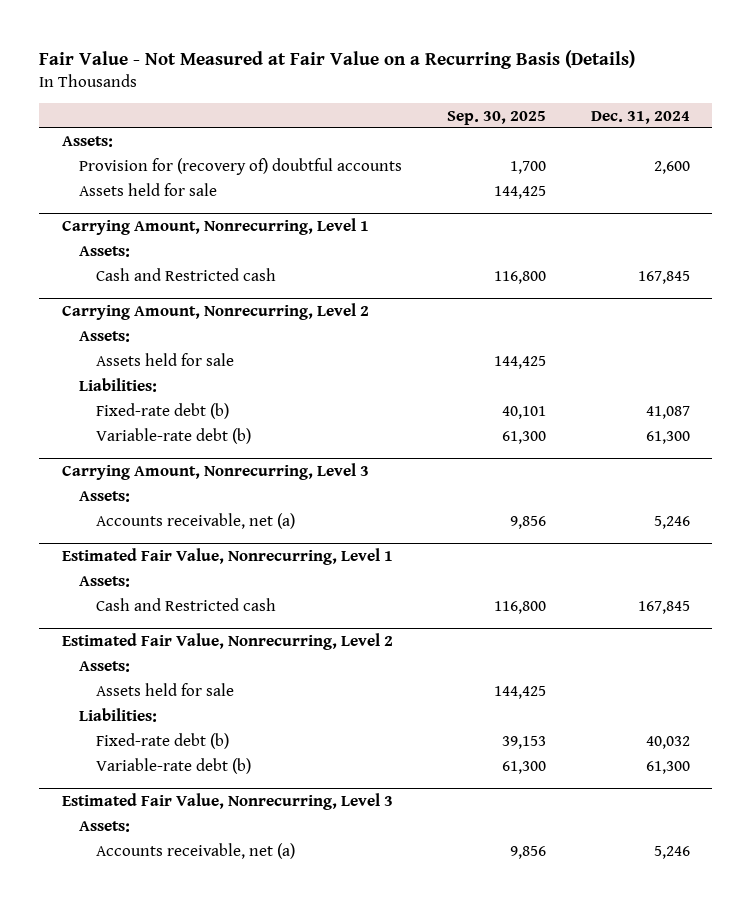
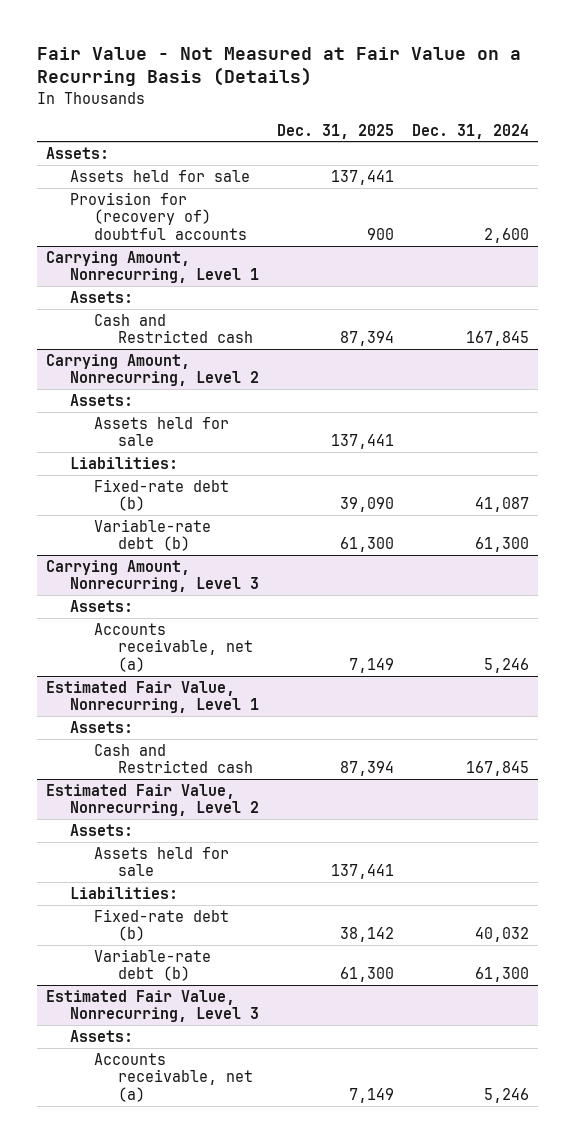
- | Sep. 30, 2025 | Dec. 31, 2024
+ | Dec. 31, 2025 | Dec. 31, 2024
moved down: Provision for (recovery of) doubtful accounts | 900 | 2,600

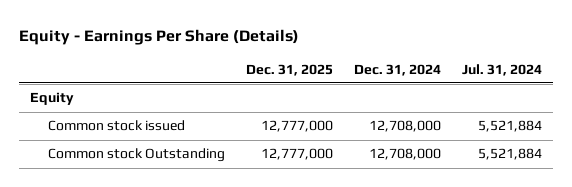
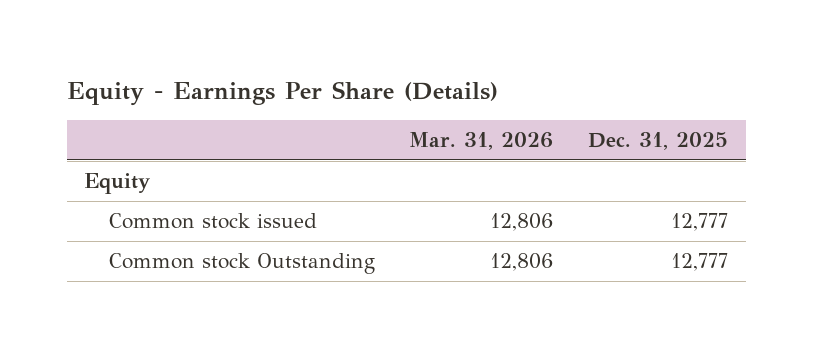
- | Dec. 31, 2025 | Dec. 31, 2024 | Jul. 31, 2024
+ | Mar. 31, 2026 | Dec. 31, 2025
- Common stock issued | 12,777,000 | 12,708,000 | 5,521,884
- Common stock Outstanding | 12,777,000 | 12,708,000 | 5,521,884
+ Common stock issued | 12,806 | 12,777
+ Common stock Outstanding | 12,806 | 12,777

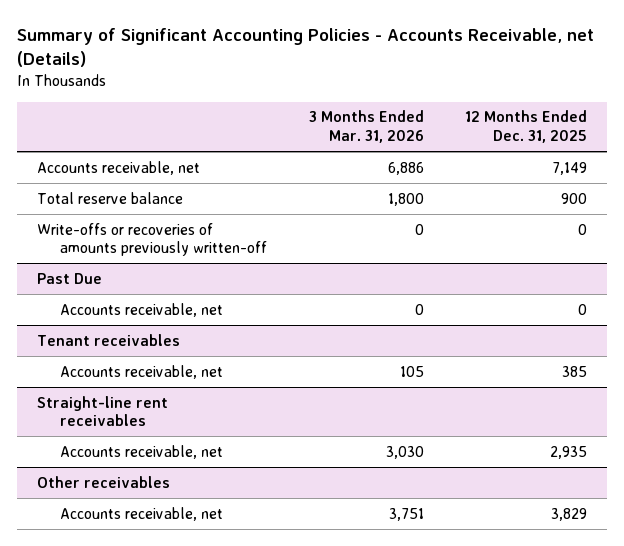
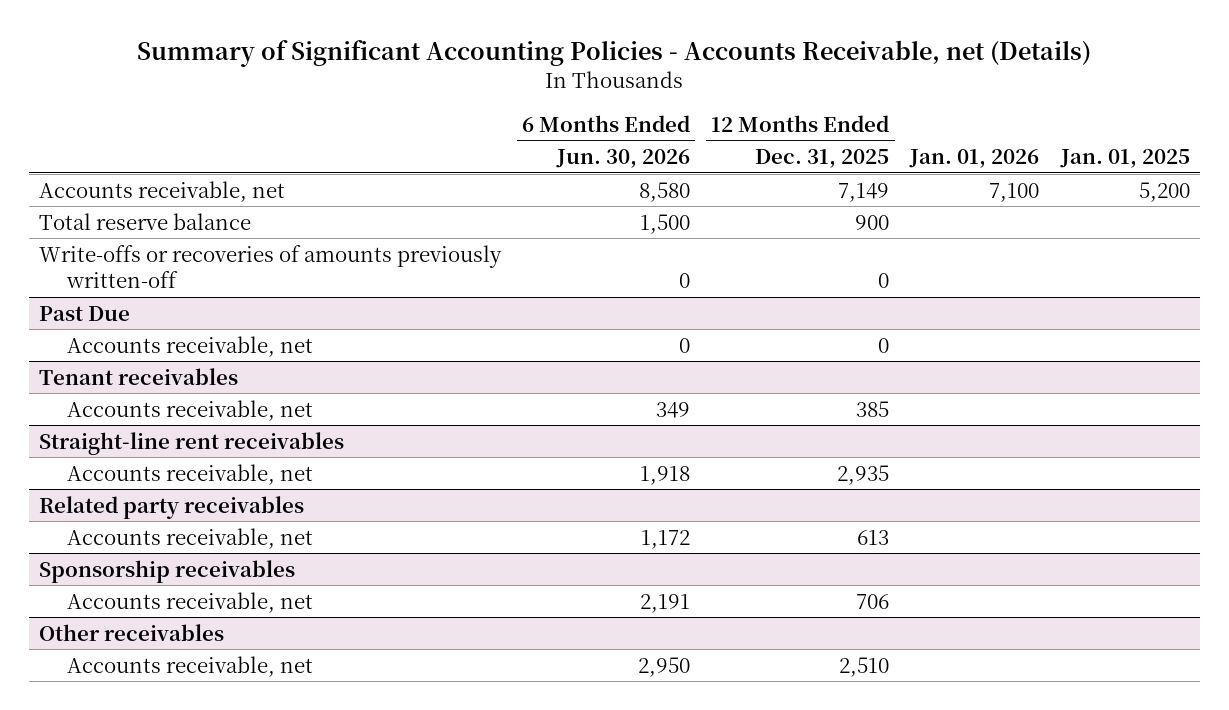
- | 3 Months Ended Mar. 31, 2026 | 12 Months Ended Dec. 31, 2025
+ | 6 Months Ended Jun. 30, 2026 | 12 Months Ended Dec. 31, 2025 | Jan. 01, 2026 | Jan. 01, 2025
+ Related party receivables
+ Accounts receivable, net | 1,172 | 613 | |
+ Sponsorship receivables
+ Accounts receivable, net | 2,191 | 706 | |
@ Other receivables
- Accounts receivable, net | 3,751 | 3,829
+ Accounts receivable, net | 2,950 | 2,510 | |

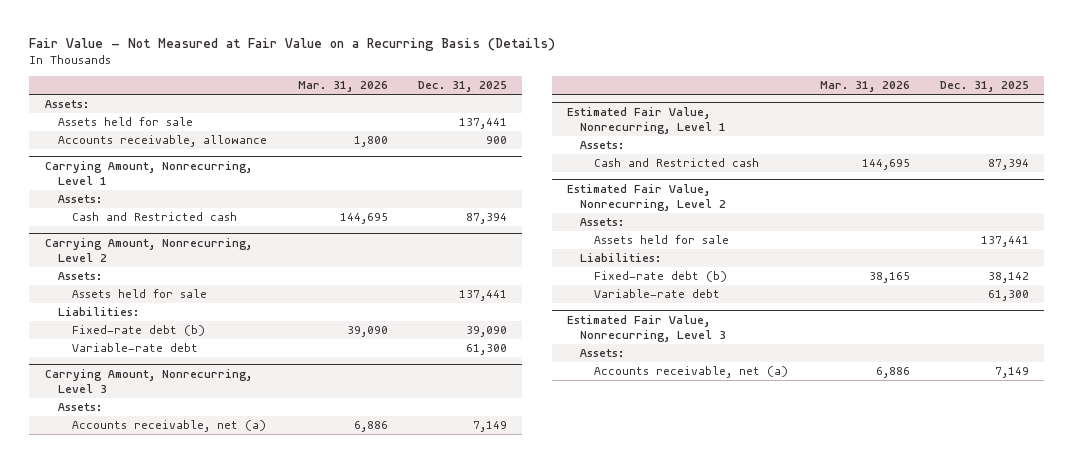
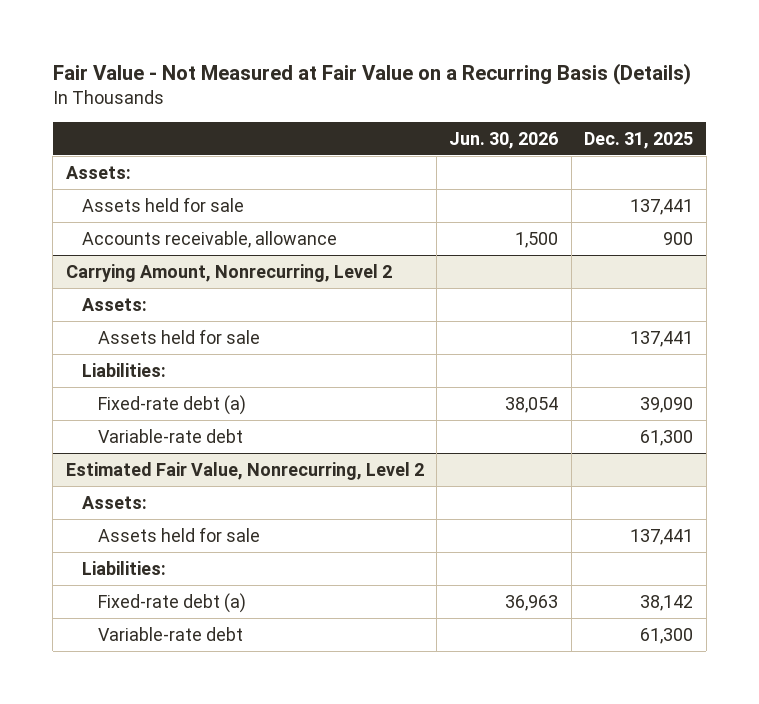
- | Mar. 31, 2026 | Dec. 31, 2025
+ | Jun. 30, 2026 | Dec. 31, 2025
- Carrying Amount, Nonrecurring, Level 1
- Assets:
- Cash and Restricted cash | 144,695 | 87,394
@ Carrying Amount, Nonrecurring, Level 2
- Fixed-rate debt (b) | 39,090 | 39,090
+ Fixed-rate debt (a) | 38,054 | 39,090
- Carrying Amount, Nonrecurring, Level 3
- Assets:
- Accounts receivable, net (a) | 6,886 | 7,149
- Estimated Fair Value, Nonrecurring, Level 1
- Assets:
- Cash and Restricted cash | 144,695 | 87,394
@ Estimated Fair Value, Nonrecurring, Level 2
- Fixed-rate debt (b) | 38,165 | 38,142
+ Fixed-rate debt (a) | 36,963 | 38,142
- Estimated Fair Value, Nonrecurring, Level 3
- Assets:
- Accounts receivable, net (a) | 6,886 | 7,149

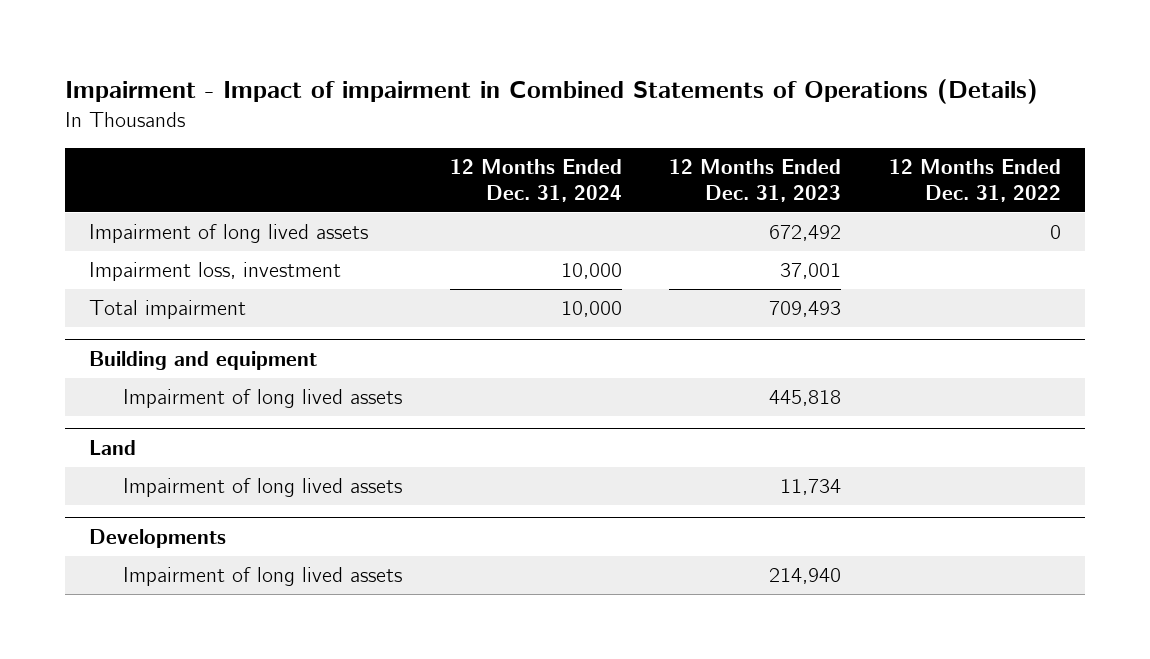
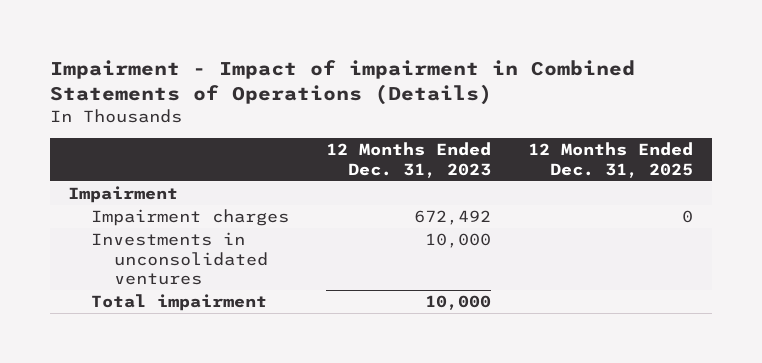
- | 12 Months Ended Dec. 31, 2024 | 12 Months Ended Dec. 31, 2023 | 12 Months Ended Dec. 31, 2022
+ | 12 Months Ended Dec. 31, 2023 | 12 Months Ended Dec. 31, 2025
- Impairment of long lived assets | | 672,492 | 0
- Impairment loss, investment | 10,000 | 37,001 |
- Total impairment | 10,000 | 709,493 |
- Building and equipment
- Impairment of long lived assets | | 445,818 |
- Land
- Impairment of long lived assets | | 11,734 |
- Developments
- Impairment of long lived assets | | 214,940 |
+ Impairment
+ Impairment charges | 672,492 | 0
+ Investments in unconsolidated ventures | 10,000 |
+ Total impairment | 10,000 |

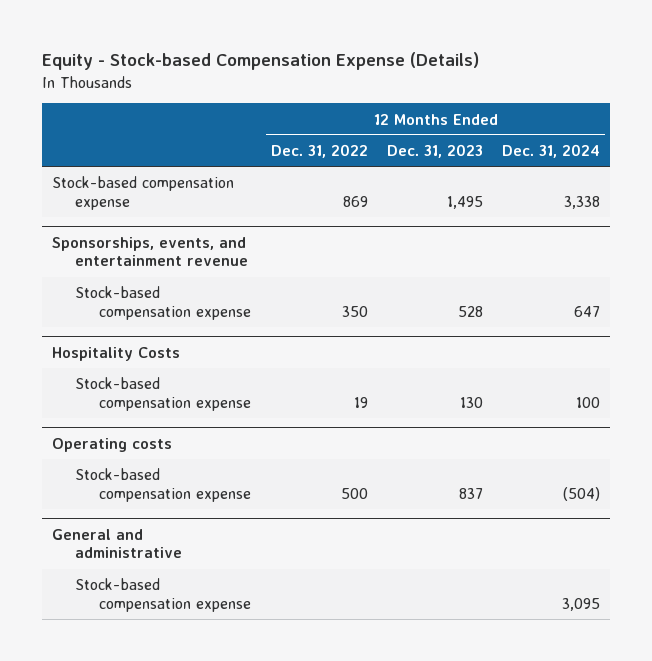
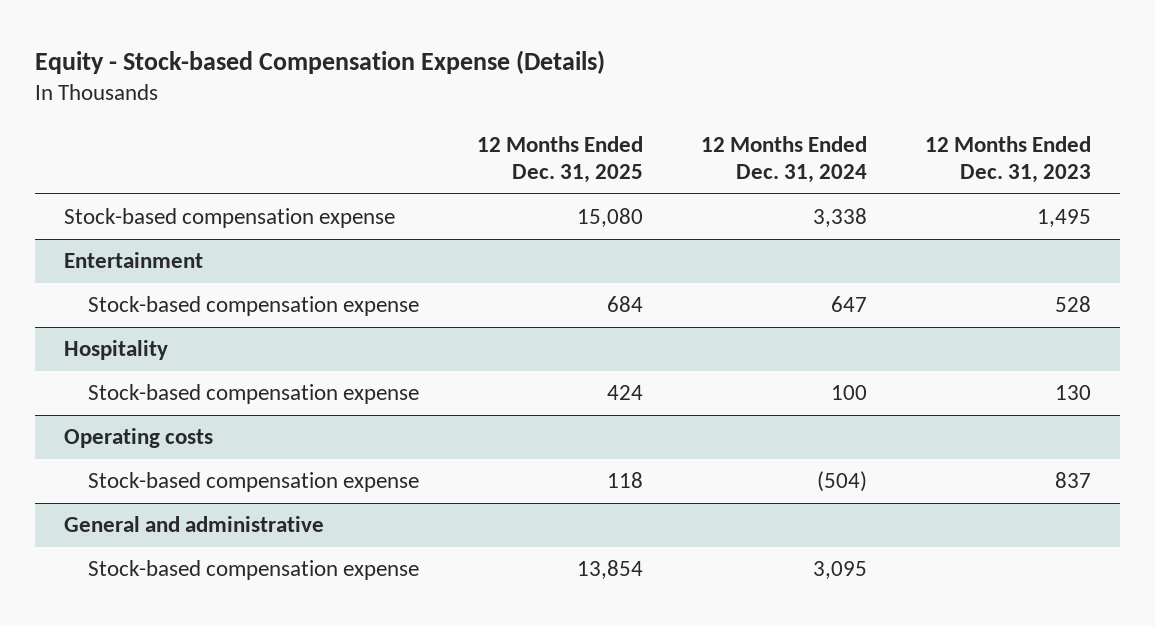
- | 12 Months Ended Dec. 31, 2022 | 12 Months Ended Dec. 31, 2023 | 12 Months Ended Dec. 31, 2024
+ | 12 Months Ended Dec. 31, 2025 | 12 Months Ended Dec. 31, 2024 | 12 Months Ended Dec. 31, 2023
- Sponsorships, events, and entertainment revenue
+ Entertainment
- Hospitality Costs
+ Hospitality

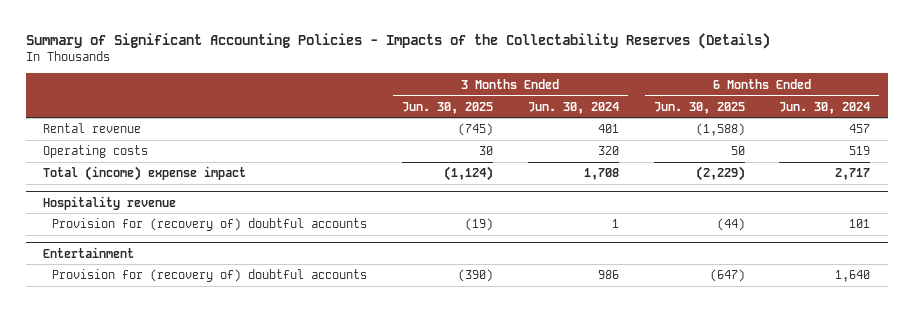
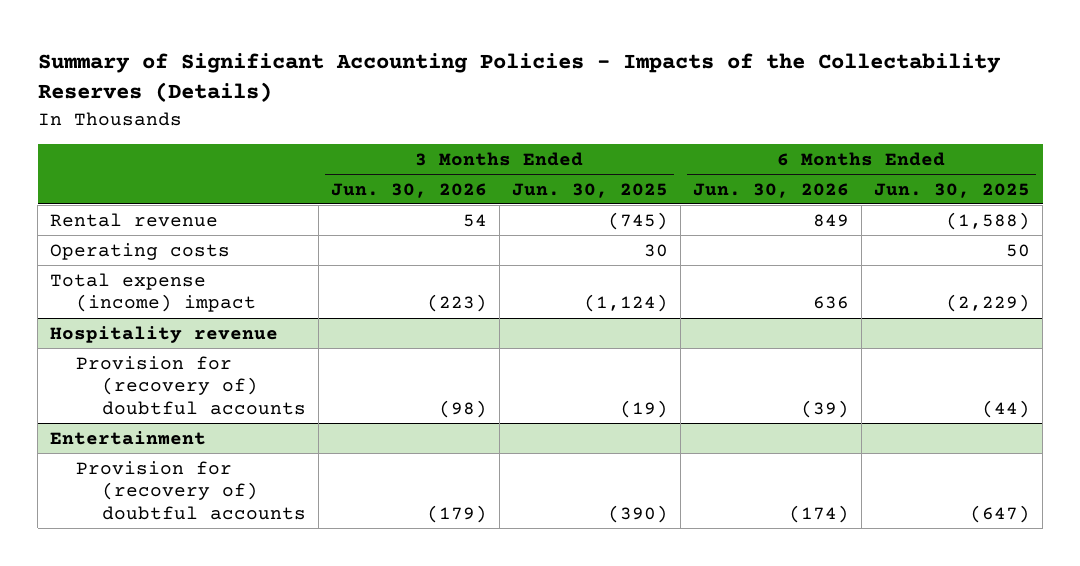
- | 3 Months Ended Jun. 30, 2025 | 3 Months Ended Jun. 30, 2024 | 6 Months Ended Jun. 30, 2025 | 6 Months Ended Jun. 30, 2024
+ | 3 Months Ended Jun. 30, 2026 | 3 Months Ended Jun. 30, 2025 | 6 Months Ended Jun. 30, 2026 | 6 Months Ended Jun. 30, 2025
- Total (income) expense impact | (1,124) | 1,708 | (2,229) | 2,717
+ Total expense (income) impact | (223) | (1,124) | 636 | (2,229)

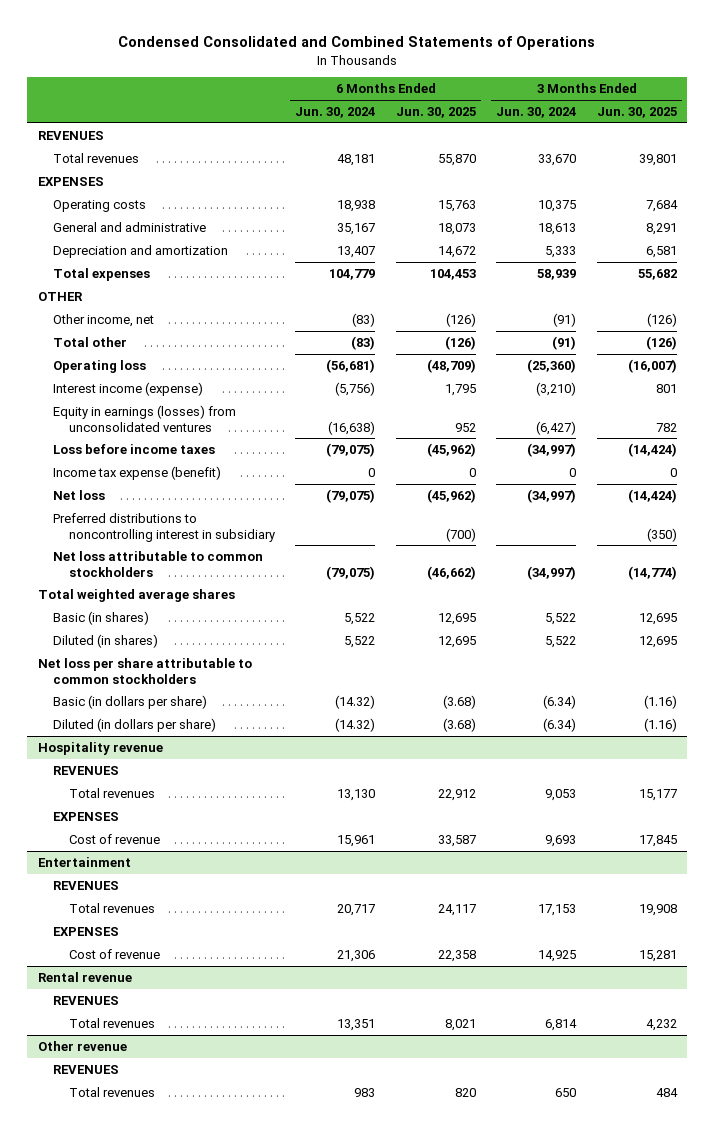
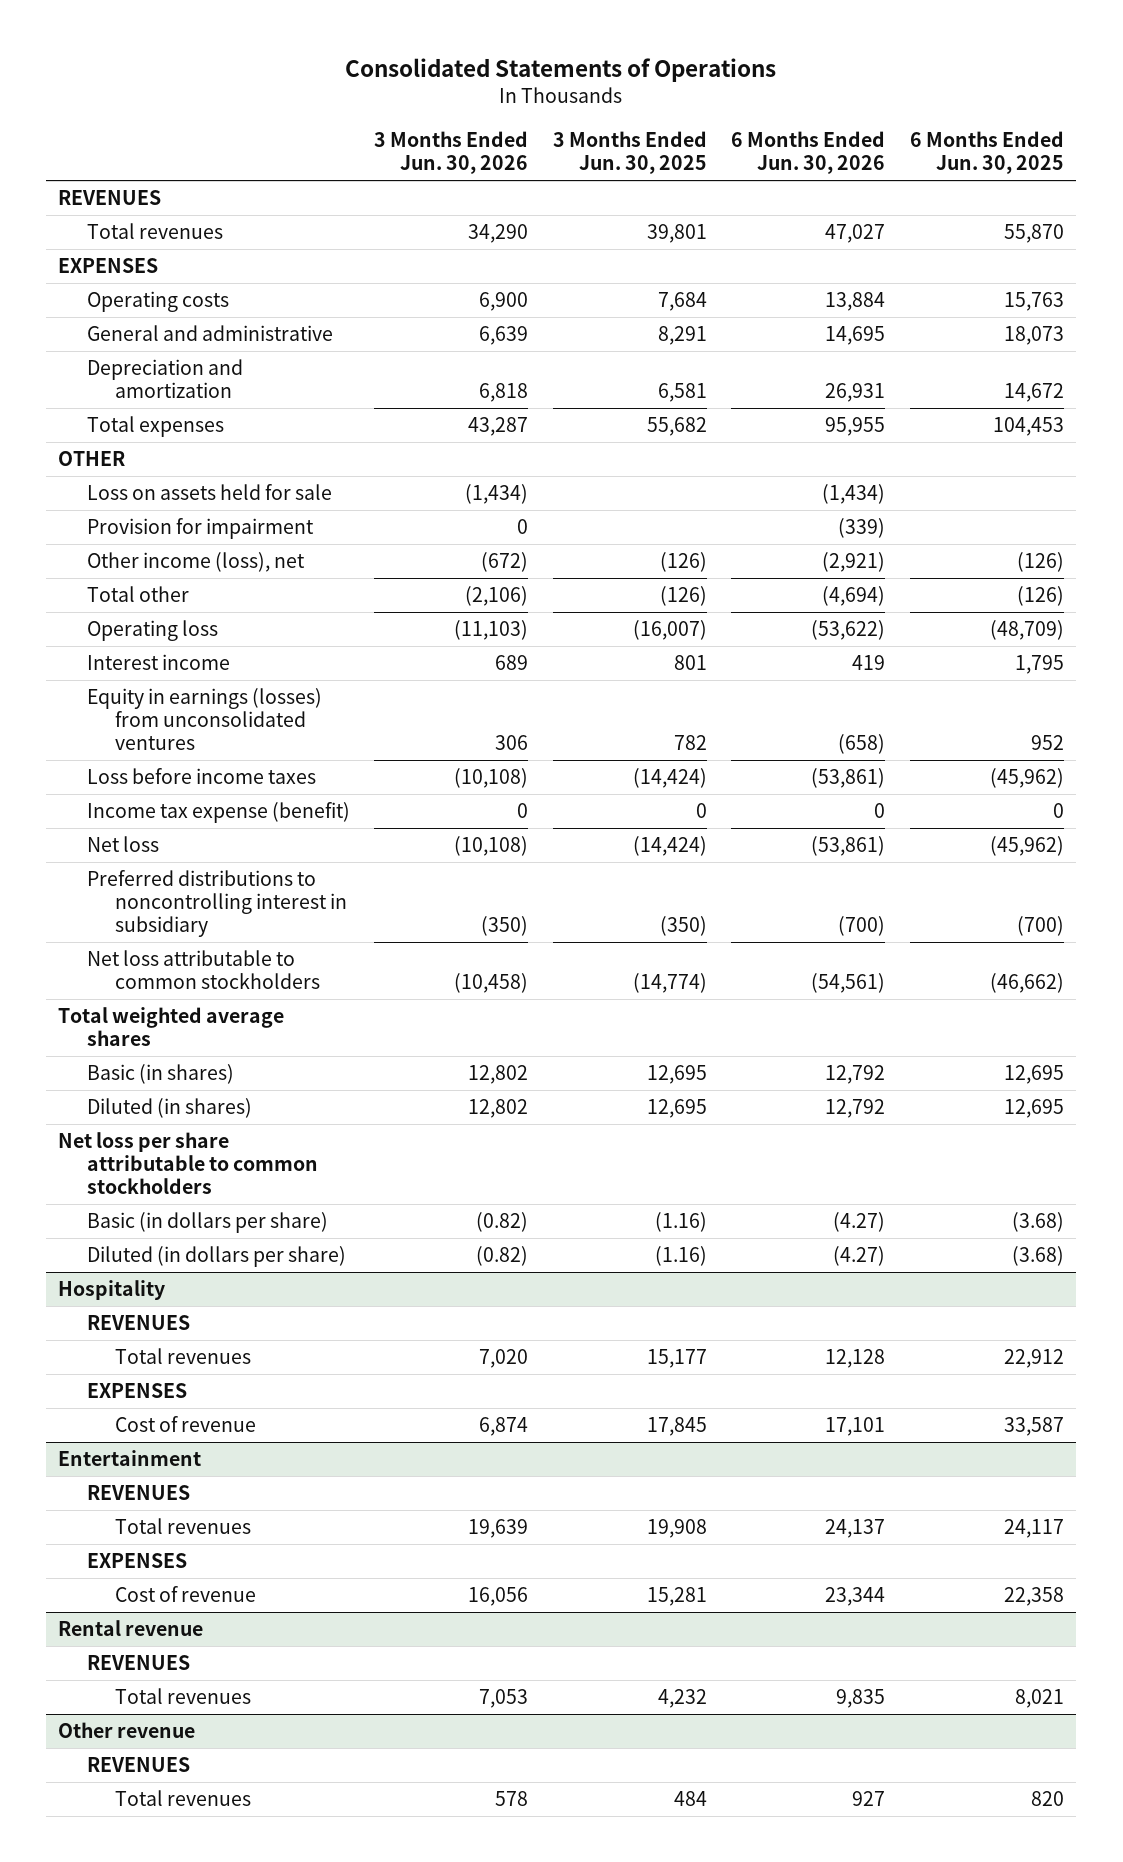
- Condensed Consolidated and Combined Statements of Operations
+ Consolidated Statements of Operations
- | 6 Months Ended Jun. 30, 2024 | 6 Months Ended Jun. 30, 2025 | 3 Months Ended Jun. 30, 2024 | 3 Months Ended Jun. 30, 2025
+ | 3 Months Ended Jun. 30, 2026 | 3 Months Ended Jun. 30, 2025 | 6 Months Ended Jun. 30, 2026 | 6 Months Ended Jun. 30, 2025
- Other income, net | (83) | (126) | (91) | (126)
+ Loss on assets held for sale | (1,434) | | (1,434) |
+ Provision for impairment | 0 | | (339) |
+ Other income (loss), net | (672) | (126) | (2,921) | (126)
- Interest income (expense) | (5,756) | 1,795 | (3,210) | 801
+ Interest income | 689 | 801 | 419 | 1,795
- Hospitality revenue
+ Hospitality

